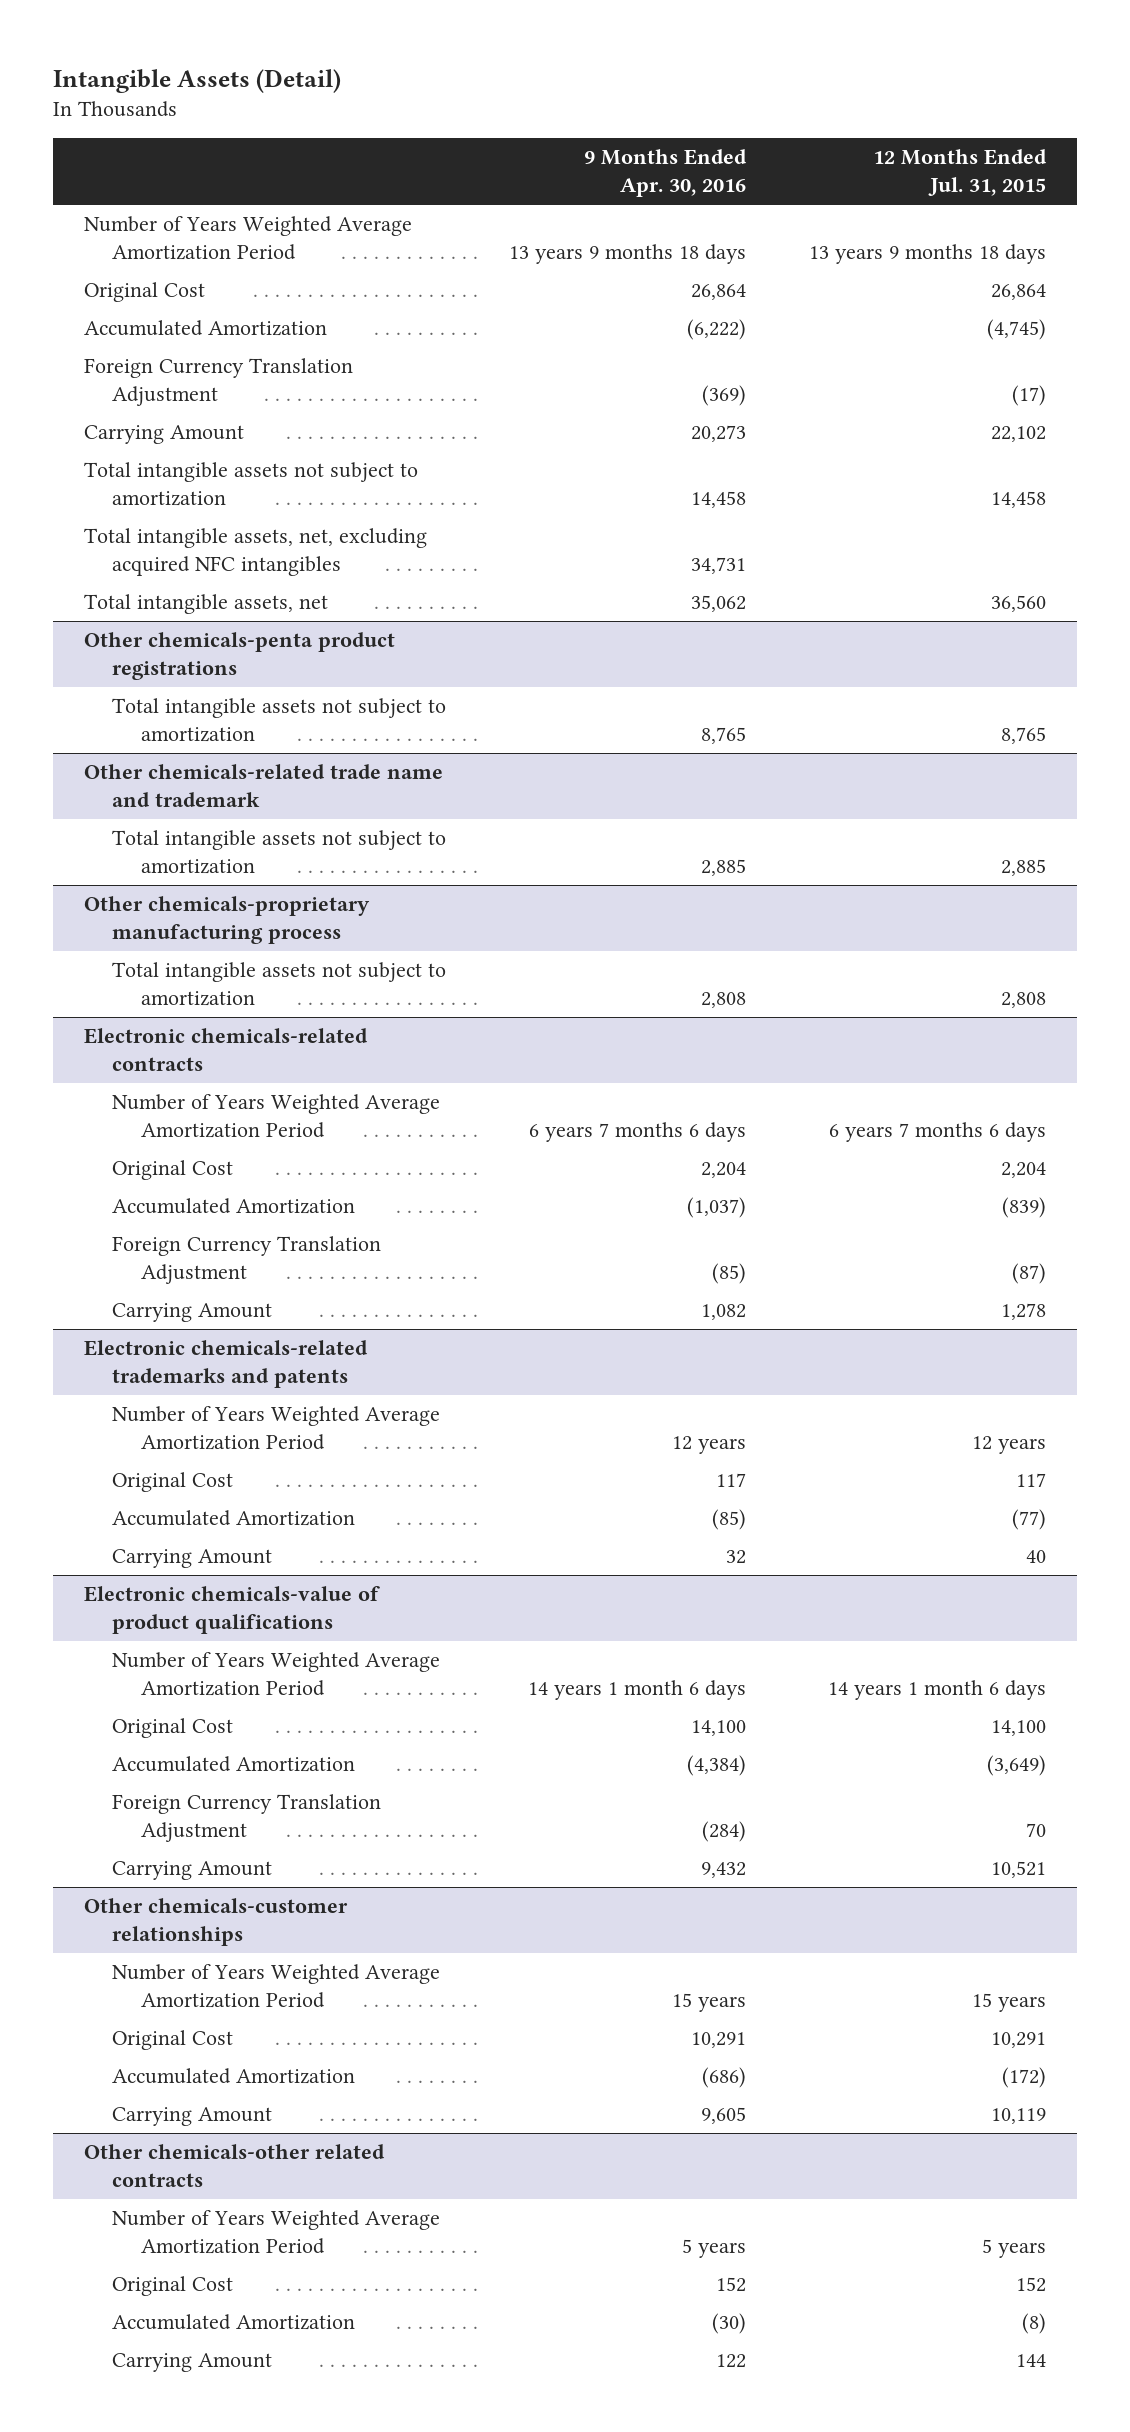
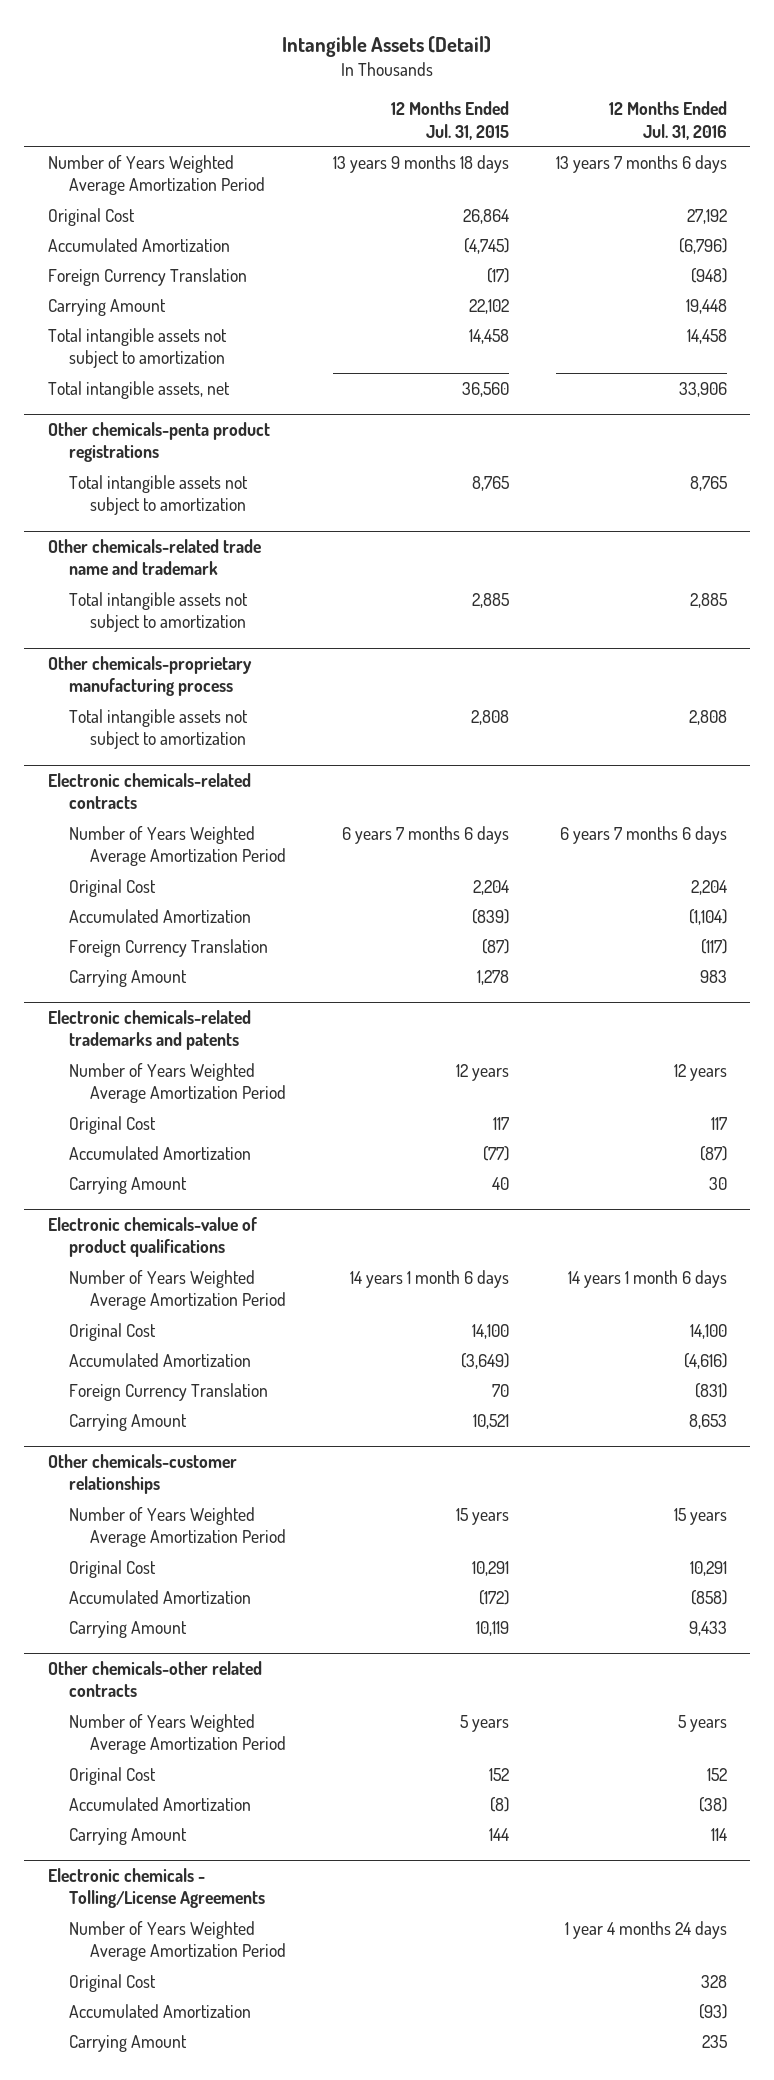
- | 9 Months Ended Apr. 30, 2016 | 12 Months Ended Jul. 31, 2015
+ | 12 Months Ended Jul. 31, 2015 | 12 Months Ended Jul. 31, 2016
- Foreign Currency Translation Adjustment | (369) | (17)
+ Foreign Currency Translation | (17) | (948)
- Total intangible assets, net, excluding acquired NFC intangibles | 34,731 |
@ Electronic chemicals-related contracts
- Foreign Currency Translation Adjustment | (85) | (87)
+ Foreign Currency Translation | (87) | (117)
@ Electronic chemicals-value of product qualifications
- Foreign Currency Translation Adjustment | (284) | 70
+ Foreign Currency Translation | 70 | (831)
+ Electronic chemicals - Tolling/License Agreements
+ Number of Years Weighted Average Amortization Period | | 1 year 4 months 24 days
+ Original Cost | | 328
+ Accumulated Amortization | | (93)
+ Carrying Amount | | 235

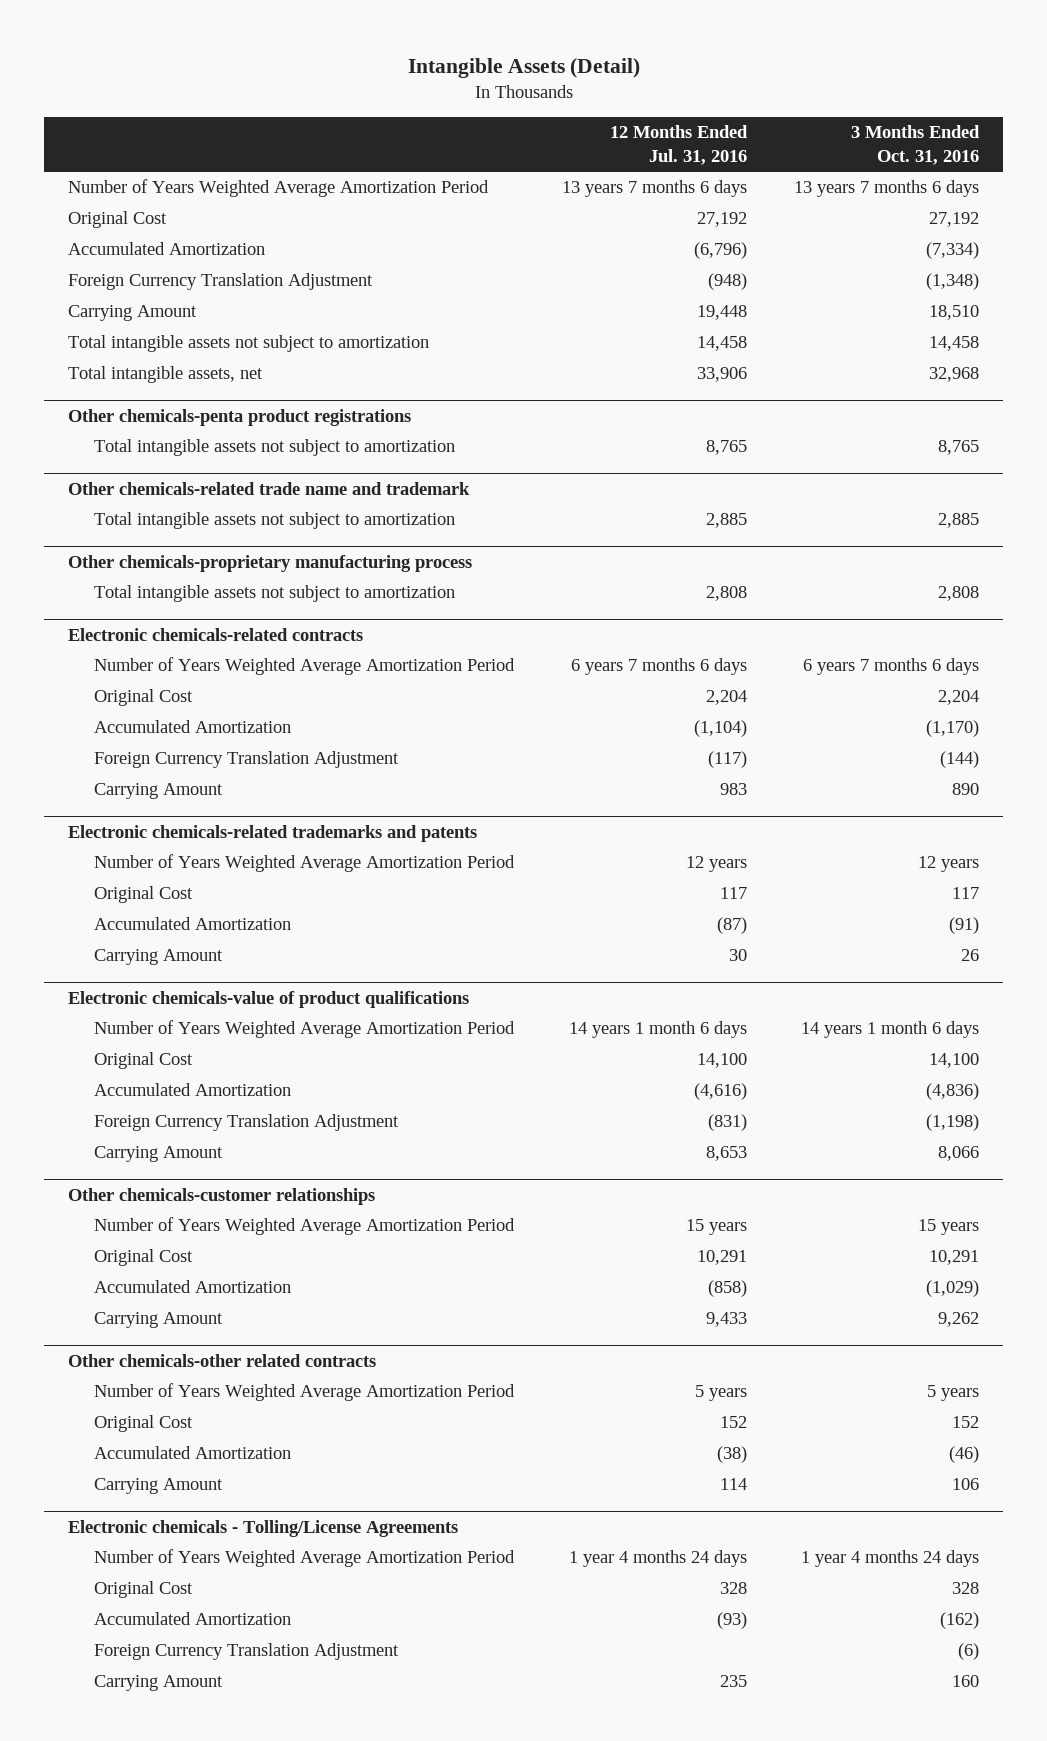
- | 12 Months Ended Jul. 31, 2015 | 12 Months Ended Jul. 31, 2016
+ | 12 Months Ended Jul. 31, 2016 | 3 Months Ended Oct. 31, 2016
- Foreign Currency Translation | (17) | (948)
+ Foreign Currency Translation Adjustment | (948) | (1,348)
@ Electronic chemicals-related contracts
- Foreign Currency Translation | (87) | (117)
+ Foreign Currency Translation Adjustment | (117) | (144)
@ Electronic chemicals-value of product qualifications
- Foreign Currency Translation | 70 | (831)
+ Foreign Currency Translation Adjustment | (831) | (1,198)
@ Electronic chemicals - Tolling/License Agreements
+ Foreign Currency Translation Adjustment | | (6)

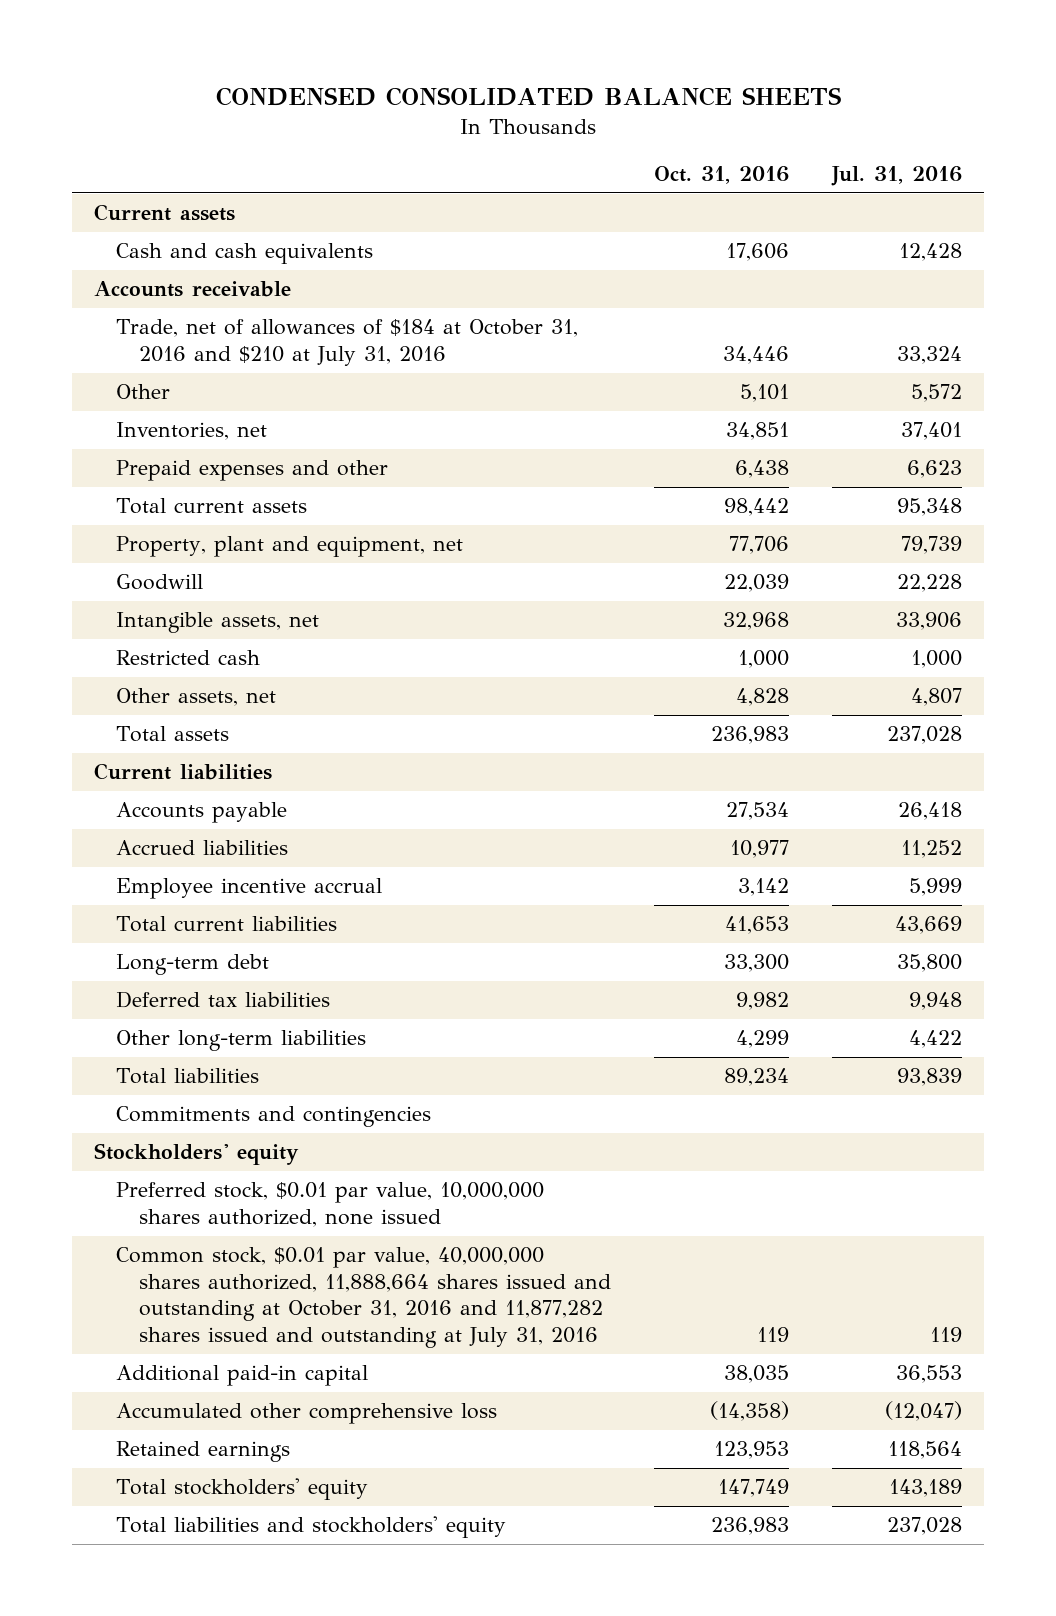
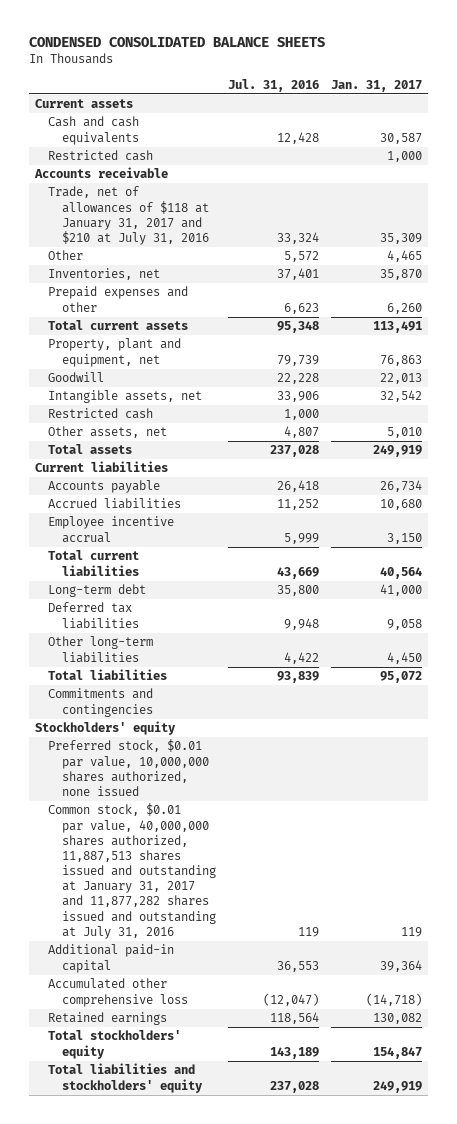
- | Oct. 31, 2016 | Jul. 31, 2016
+ | Jul. 31, 2016 | Jan. 31, 2017
+ Restricted cash | | 1,000
- Trade, net of allowances of $184 at October 31, 2016 and $210 at July 31, 2016 | 34,446 | 33,324
+ Trade, net of allowances of $118 at January 31, 2017 and $210 at July 31, 2016 | 33,324 | 35,309
- Common stock, $0.01 par value, 40,000,000 shares authorized, 11,888,664 shares issued and outstanding at October 31, 2016 and 11,877,282 shares issued and outstanding at July 31, 2016 | 119 | 119
+ Common stock, $0.01 par value, 40,000,000 shares authorized, 11,887,513 shares issued and outstanding at January 31, 2017 and 11,877,282 shares issued and outstanding at July 31, 2016 | 119 | 119

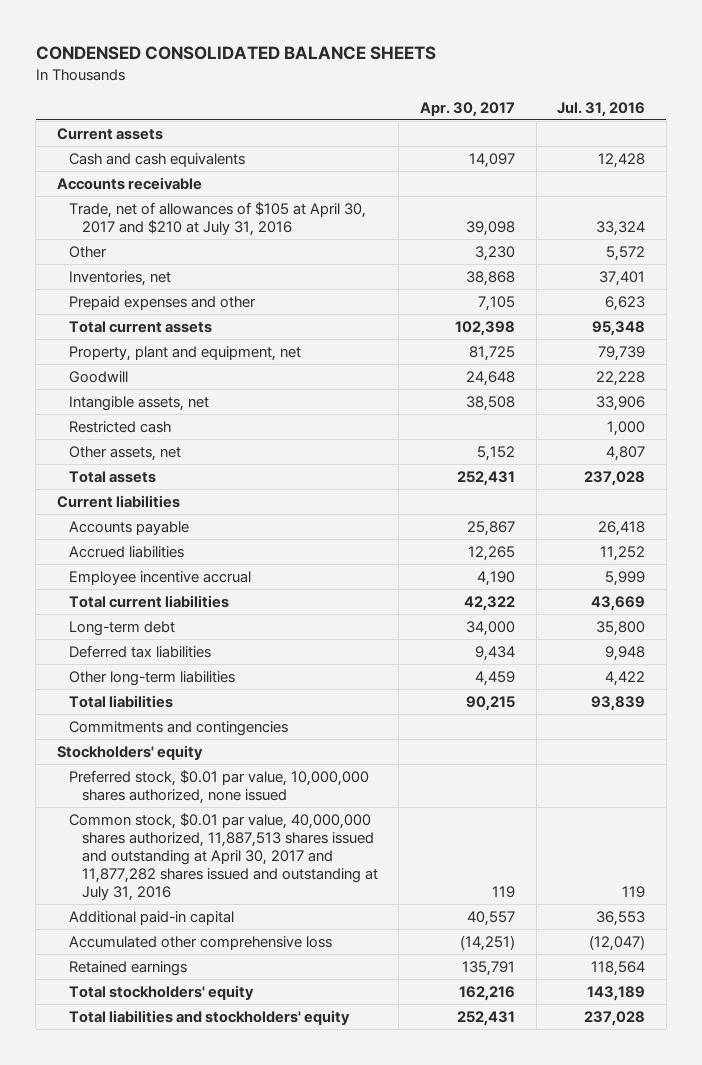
- | Jul. 31, 2016 | Jan. 31, 2017
+ | Apr. 30, 2017 | Jul. 31, 2016
- Restricted cash | | 1,000
- Trade, net of allowances of $118 at January 31, 2017 and $210 at July 31, 2016 | 33,324 | 35,309
+ Trade, net of allowances of $105 at April 30, 2017 and $210 at July 31, 2016 | 39,098 | 33,324
- Common stock, $0.01 par value, 40,000,000 shares authorized, 11,887,513 shares issued and outstanding at January 31, 2017 and 11,877,282 shares issued and outstanding at July 31, 2016 | 119 | 119
+ Common stock, $0.01 par value, 40,000,000 shares authorized, 11,887,513 shares issued and outstanding at April 30, 2017 and 11,877,282 shares issued and outstanding at July 31, 2016 | 119 | 119

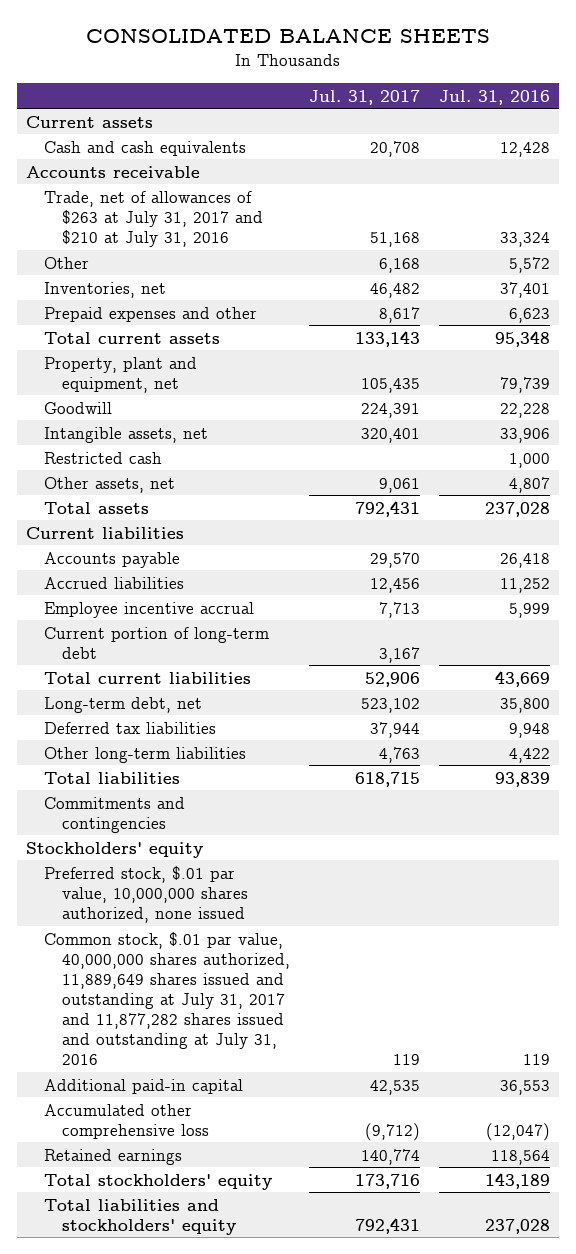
- CONDENSED CONSOLIDATED BALANCE SHEETS
+ CONSOLIDATED BALANCE SHEETS
- | Apr. 30, 2017 | Jul. 31, 2016
+ | Jul. 31, 2017 | Jul. 31, 2016
- Trade, net of allowances of $105 at April 30, 2017 and $210 at July 31, 2016 | 39,098 | 33,324
+ Trade, net of allowances of $263 at July 31, 2017 and $210 at July 31, 2016 | 51,168 | 33,324
+ Current portion of long-term debt | 3,167 |
- Long-term debt | 34,000 | 35,800
+ Long-term debt, net | 523,102 | 35,800
- Preferred stock, $0.01 par value, 10,000,000 shares authorized, none issued
- Common stock, $0.01 par value, 40,000,000 shares authorized, 11,887,513 shares issued and outstanding at April 30, 2017 and 11,877,282 shares issued and outstanding at July 31, 2016 | 119 | 119
+ Preferred stock, $.01 par value, 10,000,000 shares authorized, none issued
+ Common stock, $.01 par value, 40,000,000 shares authorized, 11,889,649 shares issued and outstanding at July 31, 2017 and 11,877,282 shares issued and outstanding at July 31, 2016 | 119 | 119

